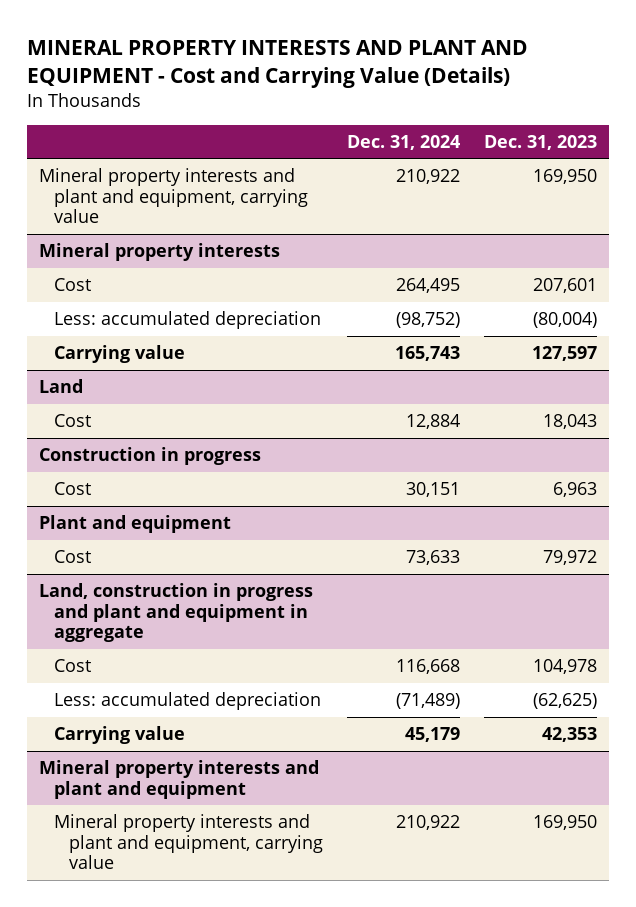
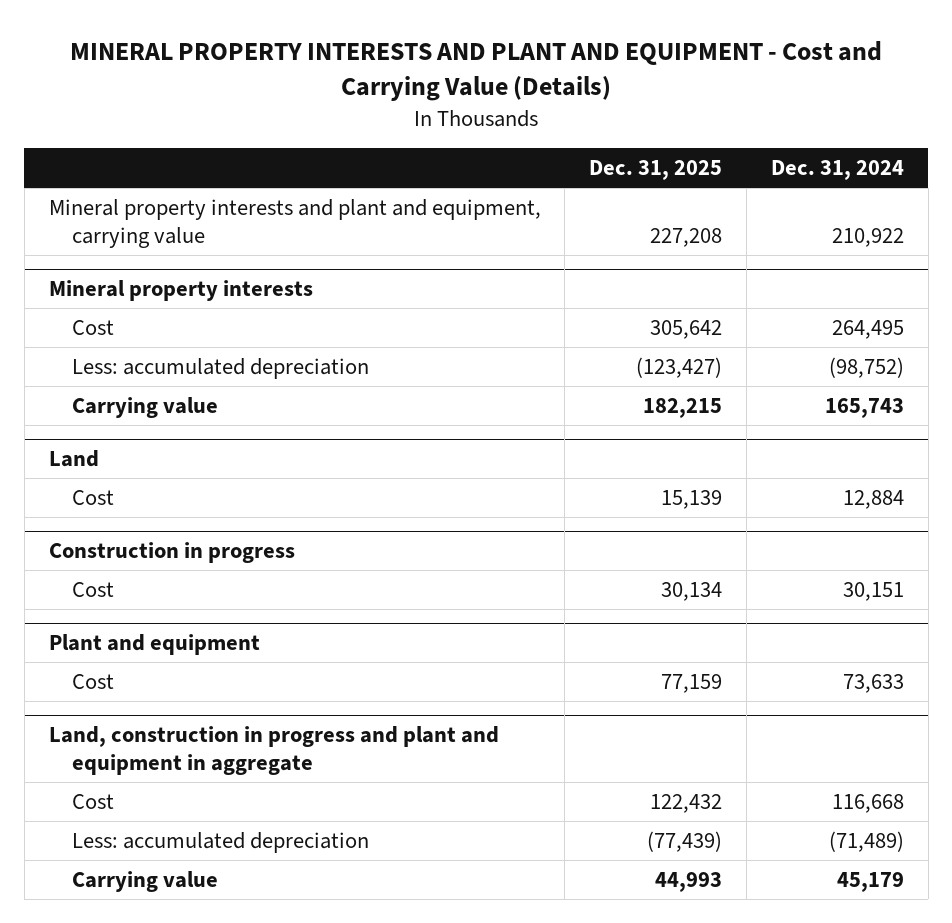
- | Dec. 31, 2024 | Dec. 31, 2023
+ | Dec. 31, 2025 | Dec. 31, 2024
- Mineral property interests and plant and equipment
- Mineral property interests and plant and equipment, carrying value | 210,922 | 169,950

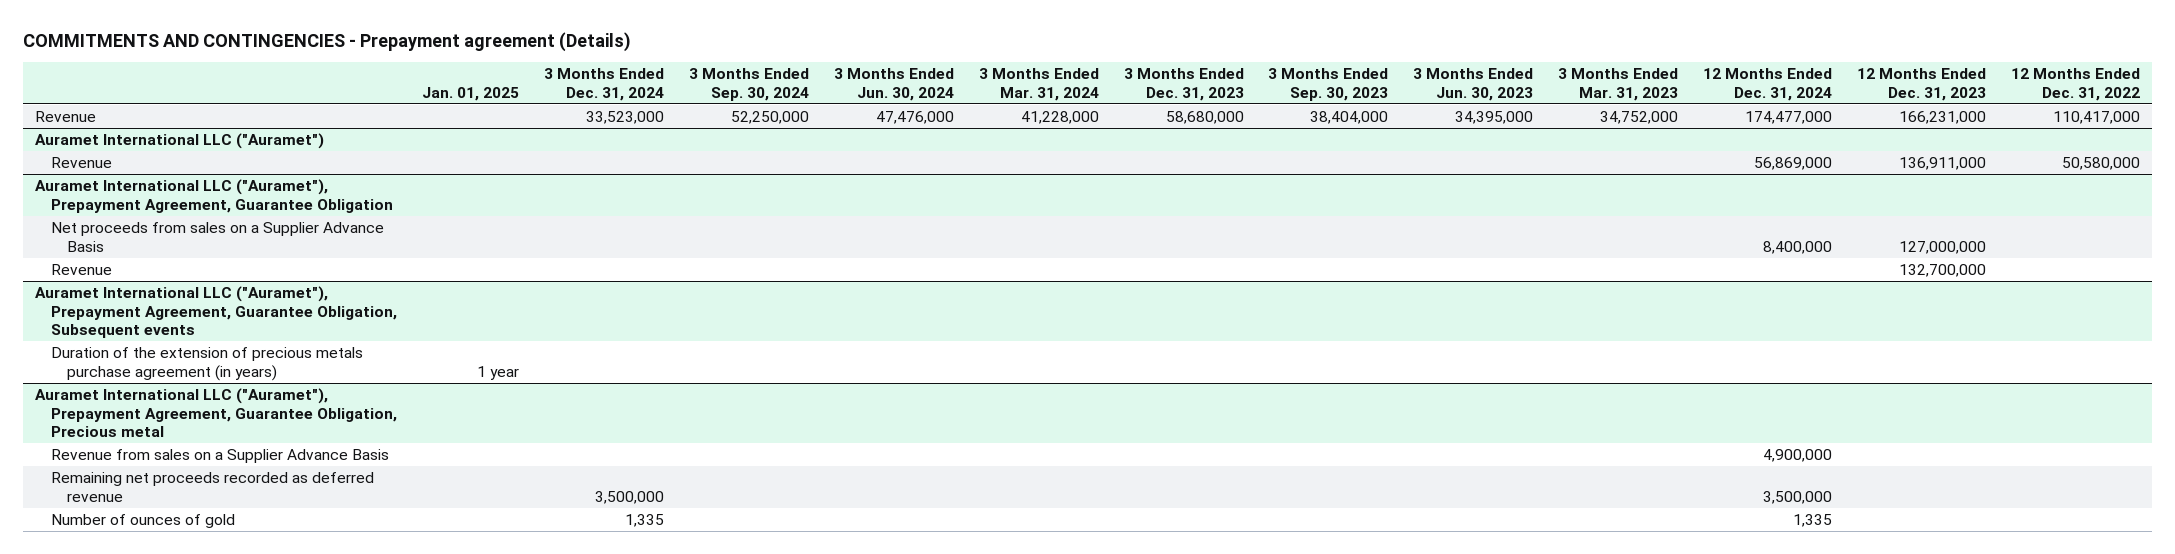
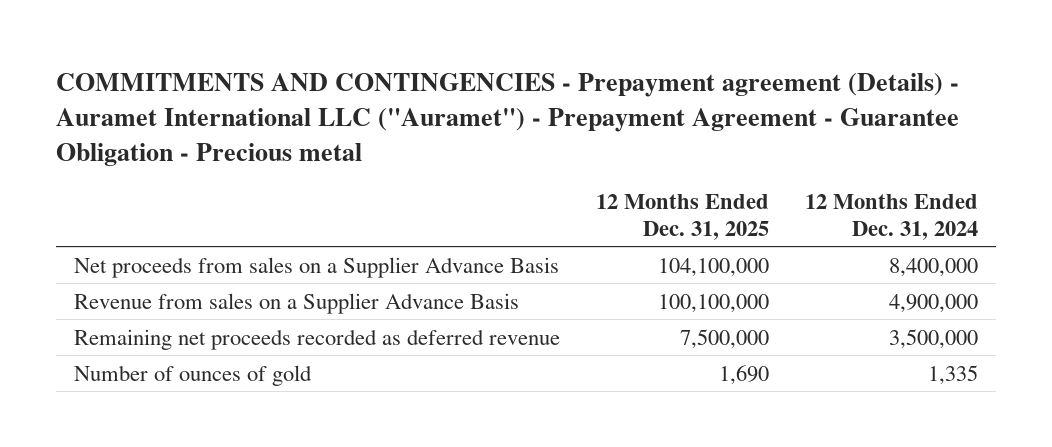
- COMMITMENTS AND CONTINGENCIES - Prepayment agreement (Details)
+ COMMITMENTS AND CONTINGENCIES - Prepayment agreement (Details) - Auramet International LLC ("Auramet") - Prepayment Agreement - Guarantee Obligation - Precious metal
- | Jan. 01, 2025 | 3 Months Ended Dec. 31, 2024 | 3 Months Ended Sep. 30, 2024 | 3 Months Ended Jun. 30, 2024 | 3 Months Ended Mar. 31, 2024 | 3 Months Ended Dec. 31, 2023 | 3 Months Ended Sep. 30, 2023 | 3 Months Ended Jun. 30, 2023 | 3 Months Ended Mar. 31, 2023 | 12 Months Ended Dec. 31, 2024 | 12 Months Ended Dec. 31, 2023 | 12 Months Ended Dec. 31, 2022
+ | 12 Months Ended Dec. 31, 2025 | 12 Months Ended Dec. 31, 2024
- Revenue | | 33,523,000 | 52,250,000 | 47,476,000 | 41,228,000 | 58,680,000 | 38,404,000 | 34,395,000 | 34,752,000 | 174,477,000 | 166,231,000 | 110,417,000
- Auramet International LLC ("Auramet")
- Revenue | | | | | | | | | | 56,869,000 | 136,911,000 | 50,580,000
- Auramet International LLC ("Auramet"), Prepayment Agreement, Guarantee Obligation
- Revenue | | | | | | | | | | | 132,700,000 |
- Auramet International LLC ("Auramet"), Prepayment Agreement, Guarantee Obligation, Subsequent events
- Duration of the extension of precious metals purchase agreement (in years) | 1 year | | | | | | | | | | |
- Auramet International LLC ("Auramet"), Prepayment Agreement, Guarantee Obligation, Precious metal

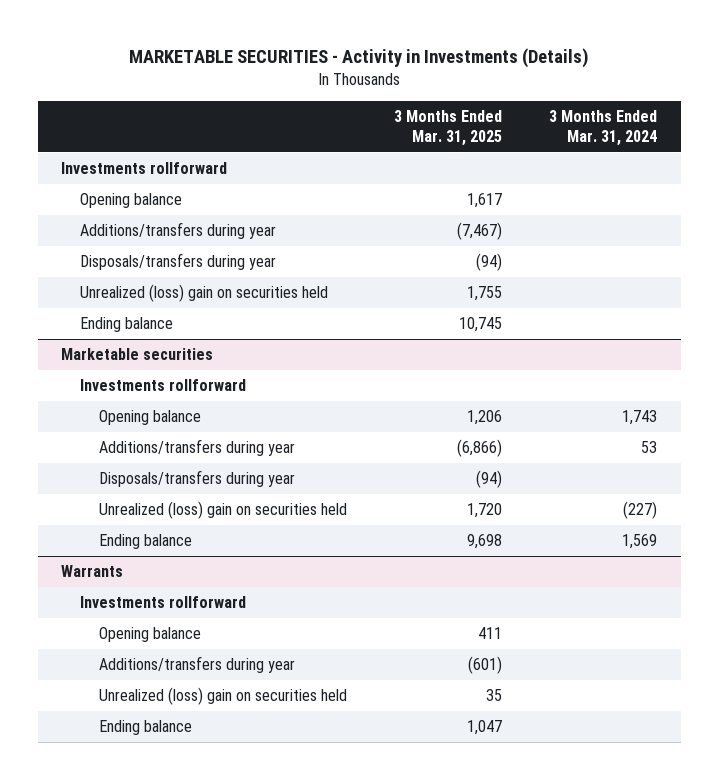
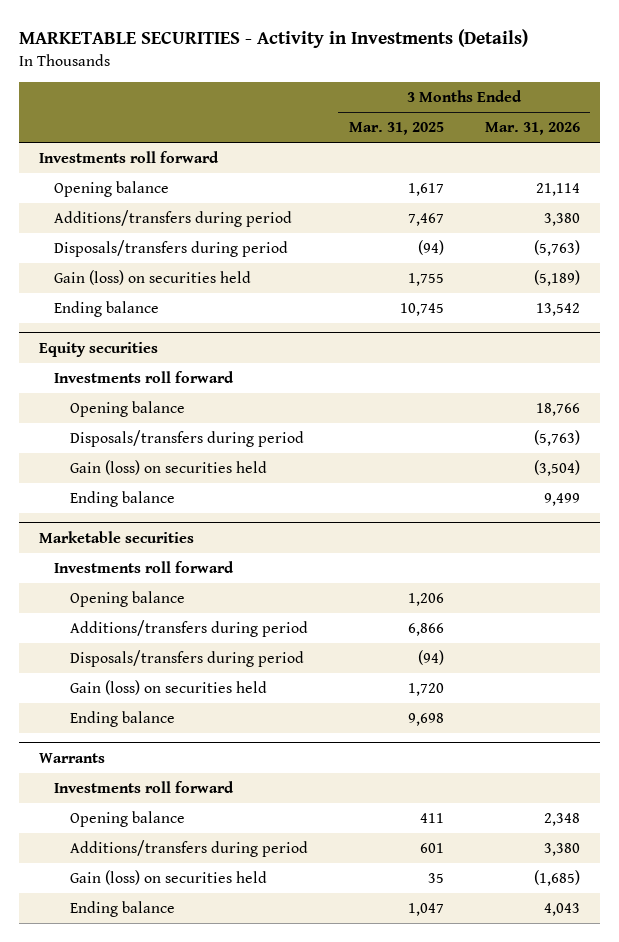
- | 3 Months Ended Mar. 31, 2025 | 3 Months Ended Mar. 31, 2024
+ | 3 Months Ended Mar. 31, 2025 | 3 Months Ended Mar. 31, 2026
- Investments rollforward
+ Investments roll forward
- Additions/transfers during year | (7,467) |
- Disposals/transfers during year | (94) |
- Unrealized (loss) gain on securities held | 1,755 |
+ Additions/transfers during period | 7,467 | 3,380
+ Disposals/transfers during period | (94) | (5,763)
+ Gain (loss) on securities held | 1,755 | (5,189)
+ Equity securities
+ Investments roll forward
+ Opening balance | | 18,766
+ Disposals/transfers during period | | (5,763)
+ Gain (loss) on securities held | | (3,504)
+ Ending balance | | 9,499
@ Marketable securities
- Investments rollforward
+ Investments roll forward
- Additions/transfers during year | (6,866) | 53
- Disposals/transfers during year | (94) |
- Unrealized (loss) gain on securities held | 1,720 | (227)
+ Additions/transfers during period | 6,866 |
+ Disposals/transfers during period | (94) |
+ Gain (loss) on securities held | 1,720 |
@ Warrants
- Investments rollforward
+ Investments roll forward
- Additions/transfers during year | (601) |
- Unrealized (loss) gain on securities held | 35 |
+ Additions/transfers during period | 601 | 3,380
+ Gain (loss) on securities held | 35 | (1,685)

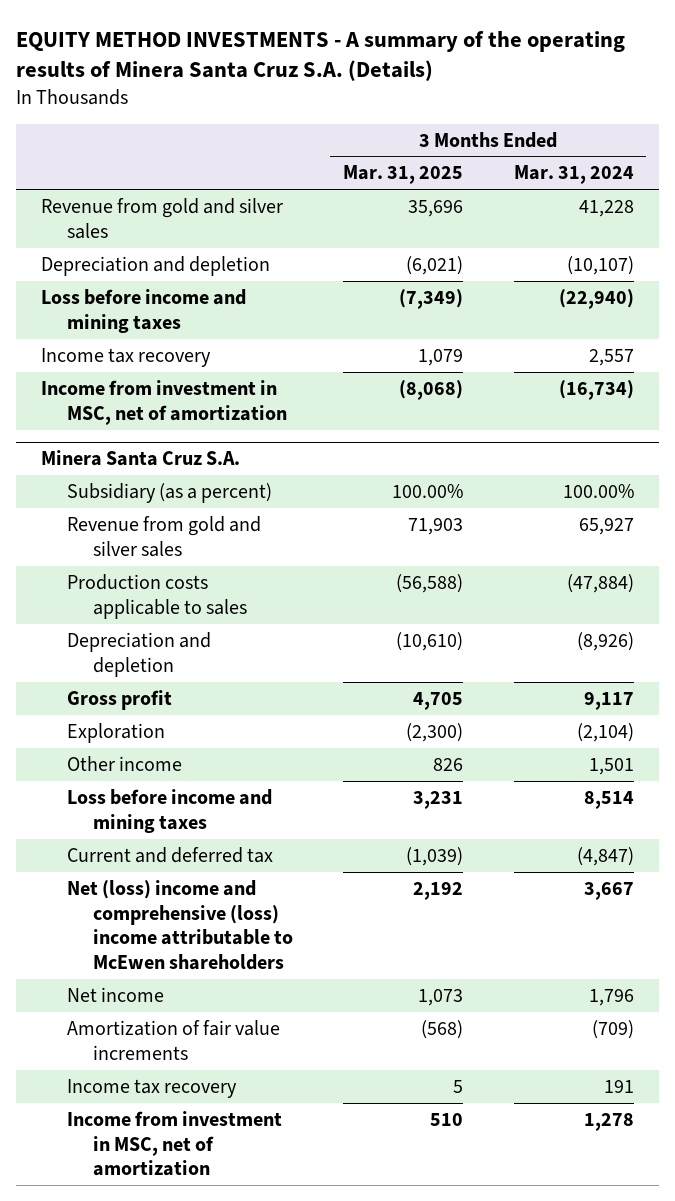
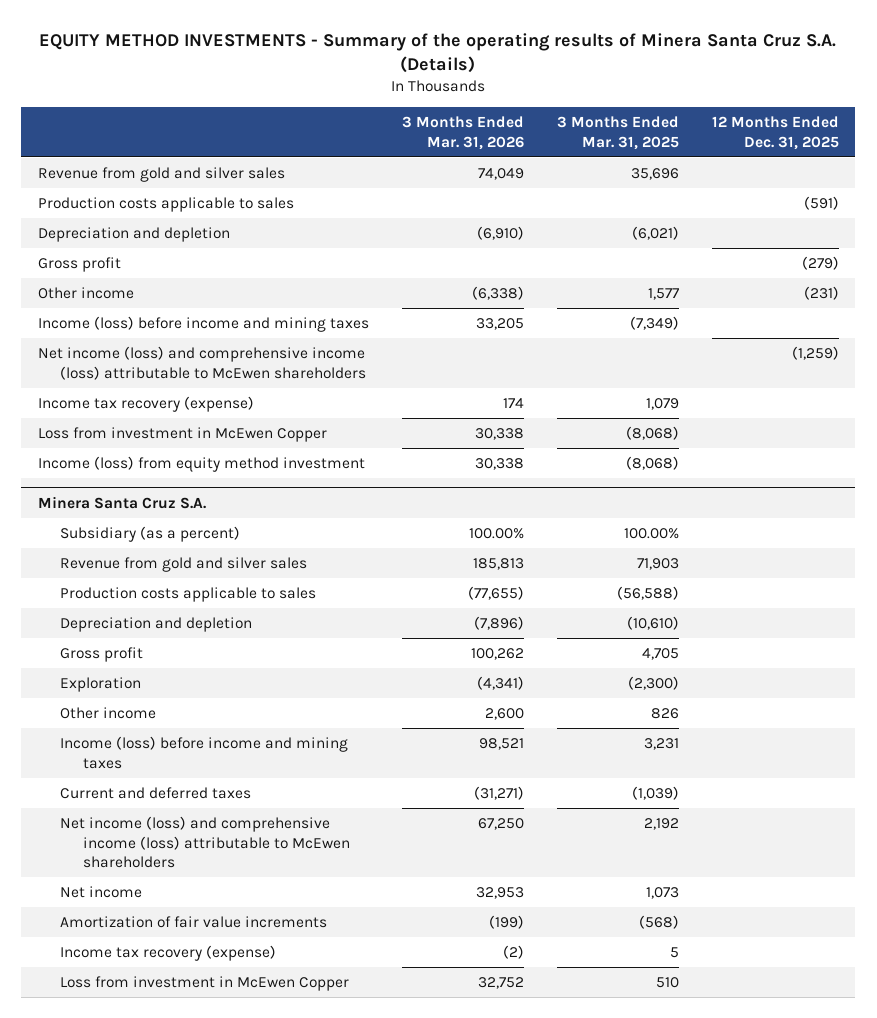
- EQUITY METHOD INVESTMENTS - A summary of the operating results of Minera Santa Cruz S.A. (Details)
+ EQUITY METHOD INVESTMENTS - Summary of the operating results of Minera Santa Cruz S.A. (Details)
- | 3 Months Ended Mar. 31, 2025 | 3 Months Ended Mar. 31, 2024
+ | 3 Months Ended Mar. 31, 2026 | 3 Months Ended Mar. 31, 2025 | 12 Months Ended Dec. 31, 2025
+ Production costs applicable to sales | | | (591)
- Loss before income and mining taxes | (7,349) | (22,940)
- Income tax recovery | 1,079 | 2,557
- Income from investment in MSC, net of amortization | (8,068) | (16,734)
+ Gross profit | | | (279)
+ Other income | (6,338) | 1,577 | (231)
+ Income (loss) before income and mining taxes | 33,205 | (7,349) |
+ Net income (loss) and comprehensive income (loss) attributable to McEwen shareholders | | | (1,259)
+ Income tax recovery (expense) | 174 | 1,079 |
+ Loss from investment in McEwen Copper | 30,338 | (8,068) |
+ Income (loss) from equity method investment | 30,338 | (8,068) |
@ Minera Santa Cruz S.A.
- Loss before income and mining taxes | 3,231 | 8,514
- Current and deferred tax | (1,039) | (4,847)
- Net (loss) income and comprehensive (loss) income attributable to McEwen shareholders | 2,192 | 3,667
+ Income (loss) before income and mining taxes | 98,521 | 3,231 |
+ Current and deferred taxes | (31,271) | (1,039) |
+ Net income (loss) and comprehensive income (loss) attributable to McEwen shareholders | 67,250 | 2,192 |
- Income tax recovery | 5 | 191
- Income from investment in MSC, net of amortization | 510 | 1,278
+ Income tax recovery (expense) | (2) | 5 |
+ Loss from investment in McEwen Copper | 32,752 | 510 |

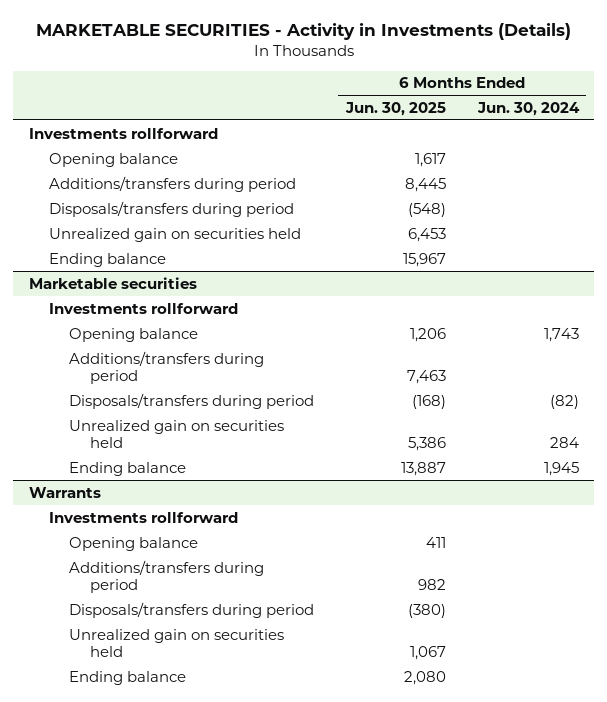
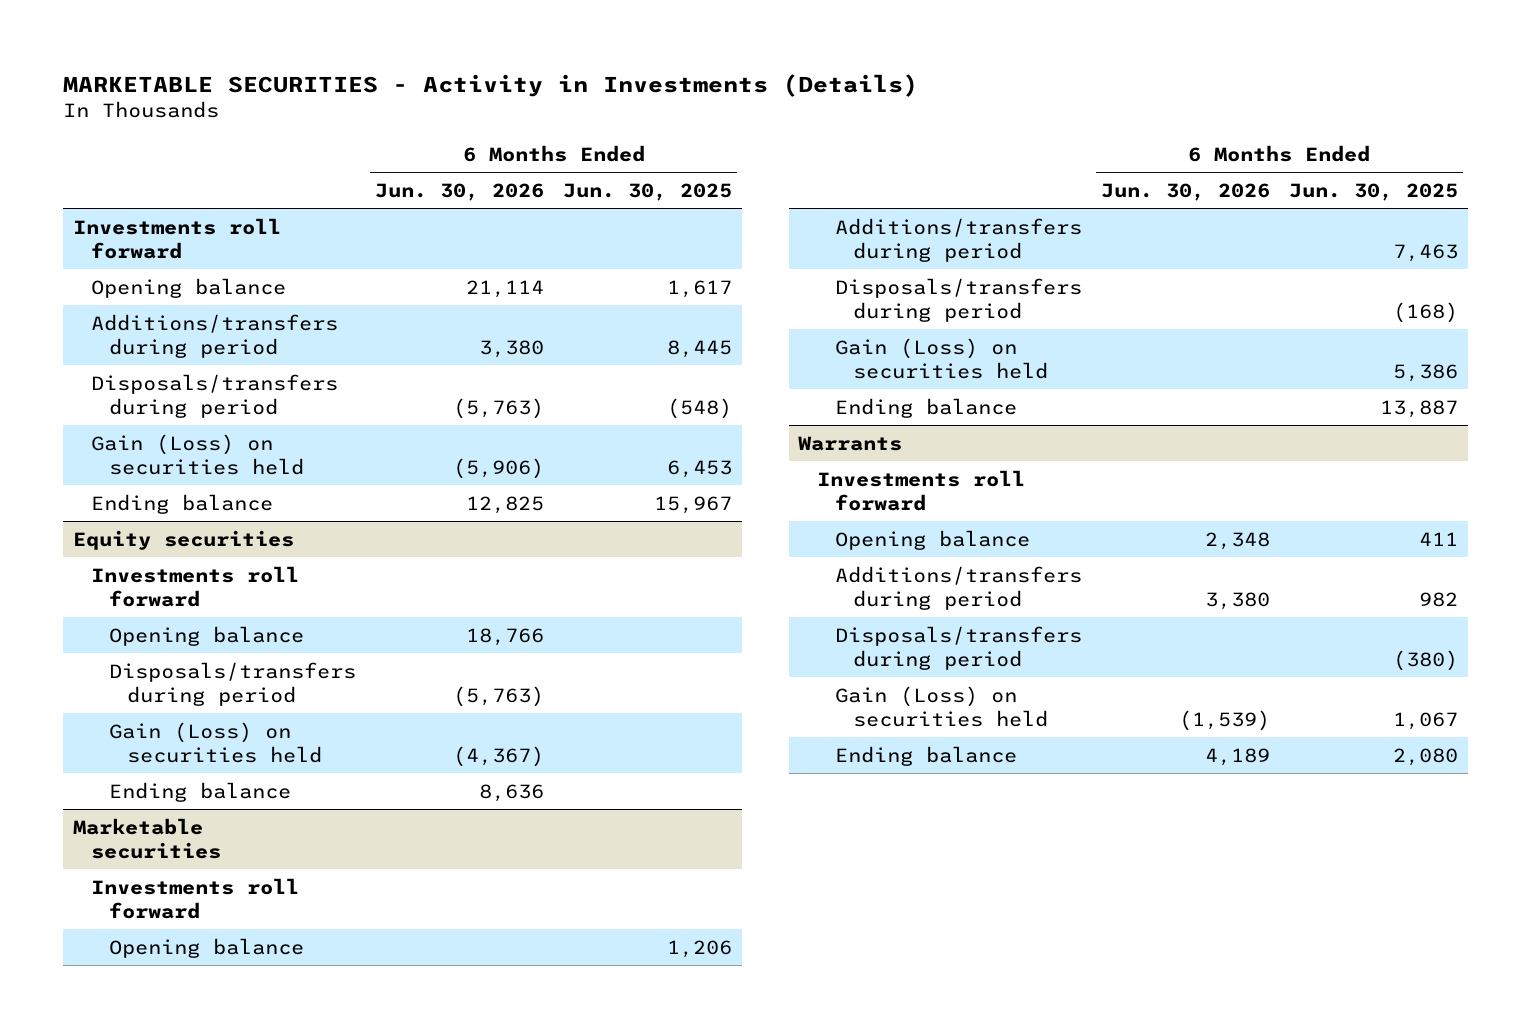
- | 6 Months Ended Jun. 30, 2025 | 6 Months Ended Jun. 30, 2024
+ | 6 Months Ended Jun. 30, 2026 | 6 Months Ended Jun. 30, 2025
- Investments rollforward
+ Investments roll forward
- Unrealized gain on securities held | 6,453 |
+ Gain (Loss) on securities held | (5,906) | 6,453
+ Equity securities
+ Investments roll forward
+ Opening balance | 18,766 |
+ Disposals/transfers during period | (5,763) |
+ Gain (Loss) on securities held | (4,367) |
+ Ending balance | 8,636 |
@ Marketable securities
- Investments rollforward
+ Investments roll forward
- Unrealized gain on securities held | 5,386 | 284
+ Gain (Loss) on securities held | | 5,386
@ Warrants
- Investments rollforward
+ Investments roll forward
- Unrealized gain on securities held | 1,067 |
+ Gain (Loss) on securities held | (1,539) | 1,067

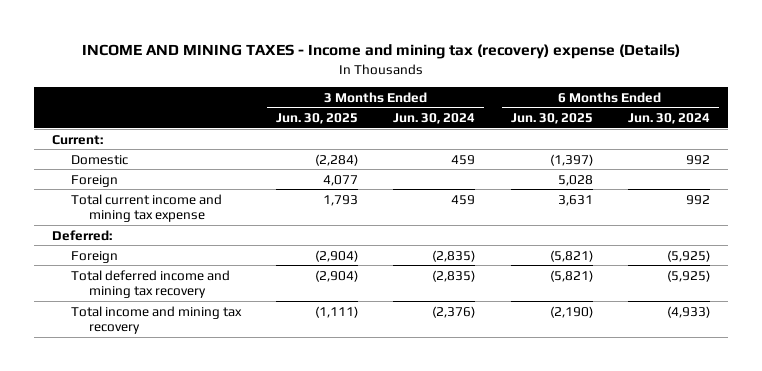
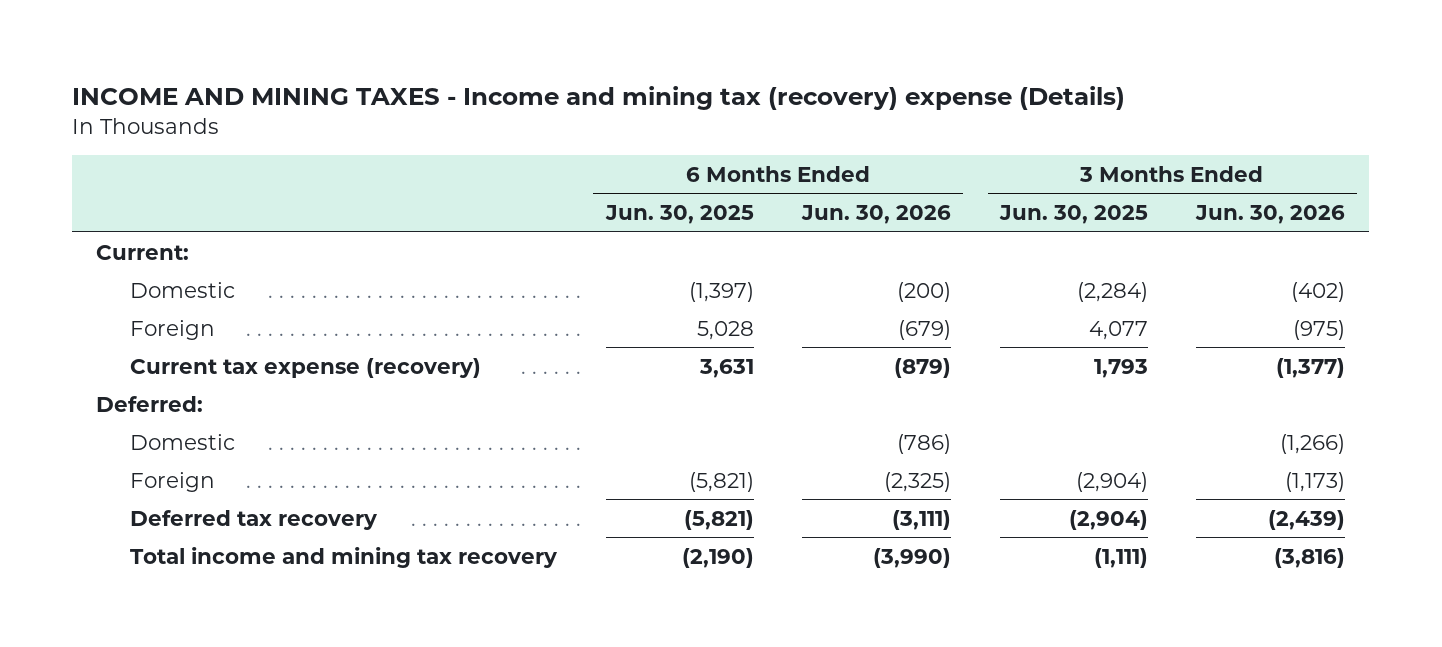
- | 3 Months Ended Jun. 30, 2025 | 3 Months Ended Jun. 30, 2024 | 6 Months Ended Jun. 30, 2025 | 6 Months Ended Jun. 30, 2024
+ | 6 Months Ended Jun. 30, 2025 | 6 Months Ended Jun. 30, 2026 | 3 Months Ended Jun. 30, 2025 | 3 Months Ended Jun. 30, 2026
- Total current income and mining tax expense | 1,793 | 459 | 3,631 | 992
+ Current tax expense (recovery) | 3,631 | (879) | 1,793 | (1,377)
+ Domestic | | (786) | | (1,266)
- Total deferred income and mining tax recovery | (2,904) | (2,835) | (5,821) | (5,925)
+ Deferred tax recovery | (5,821) | (3,111) | (2,904) | (2,439)

